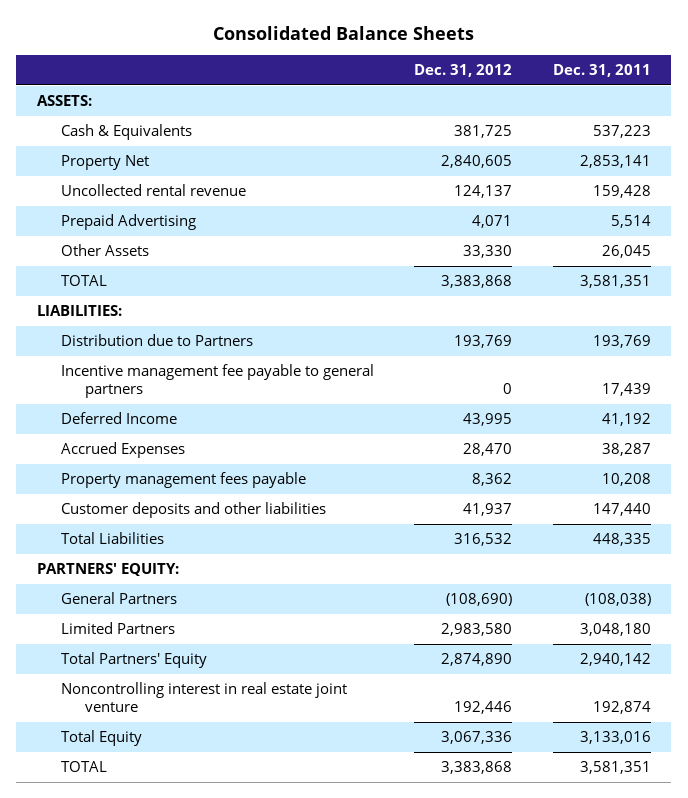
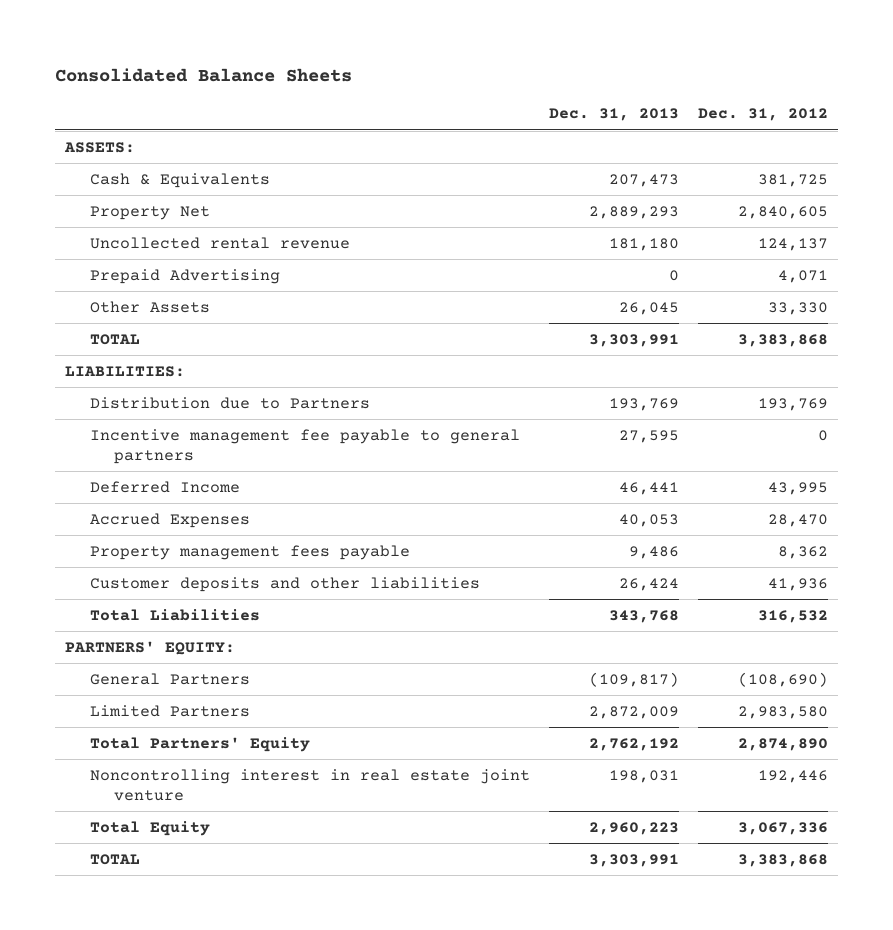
- | Dec. 31, 2012 | Dec. 31, 2011
+ | Dec. 31, 2013 | Dec. 31, 2012
- Customer deposits and other liabilities | 41,937 | 147,440
+ Customer deposits and other liabilities | 26,424 | 41,936

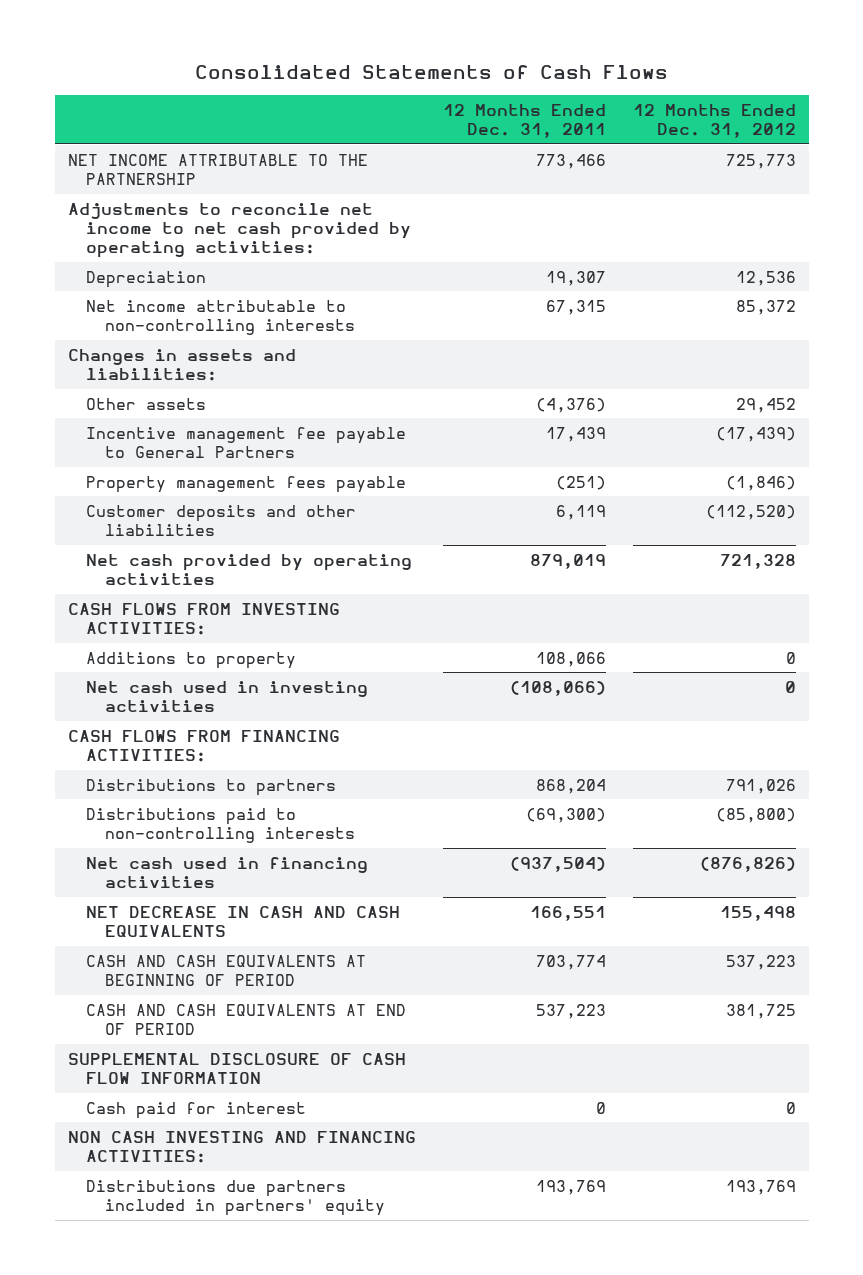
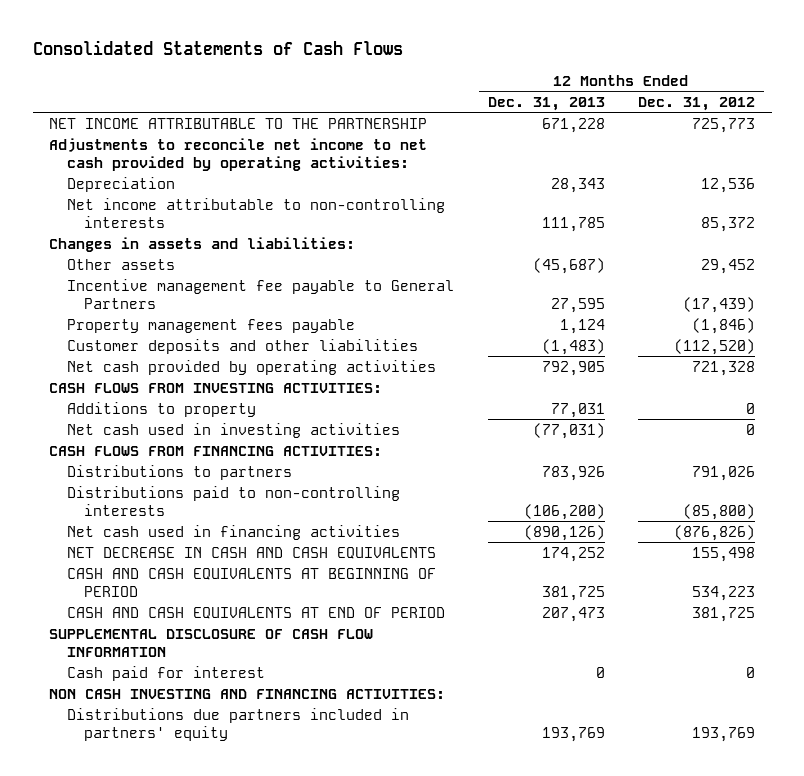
- | 12 Months Ended Dec. 31, 2011 | 12 Months Ended Dec. 31, 2012
+ | 12 Months Ended Dec. 31, 2013 | 12 Months Ended Dec. 31, 2012
- CASH AND CASH EQUIVALENTS AT BEGINNING OF PERIOD | 703,774 | 537,223
+ CASH AND CASH EQUIVALENTS AT BEGINNING OF PERIOD | 381,725 | 534,223

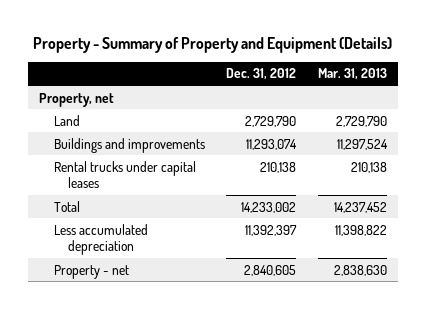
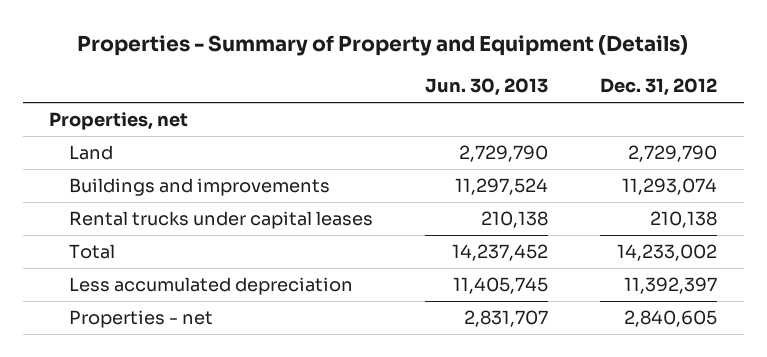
- Property - Summary of Property and Equipment (Details)
+ Properties - Summary of Property and Equipment (Details)
- | Dec. 31, 2012 | Mar. 31, 2013
+ | Jun. 30, 2013 | Dec. 31, 2012
- Property, net
+ Properties, net
- Property - net | 2,840,605 | 2,838,630
+ Properties - net | 2,831,707 | 2,840,605

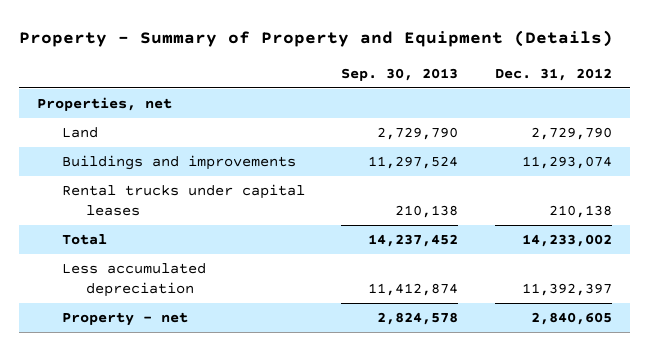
- Properties - Summary of Property and Equipment (Details)
+ Property - Summary of Property and Equipment (Details)
- | Jun. 30, 2013 | Dec. 31, 2012
+ | Sep. 30, 2013 | Dec. 31, 2012
- Properties - net | 2,831,707 | 2,840,605
+ Property - net | 2,824,578 | 2,840,605

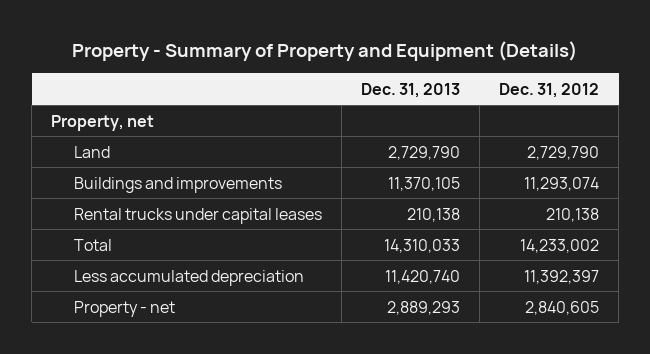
- | Sep. 30, 2013 | Dec. 31, 2012
+ | Dec. 31, 2013 | Dec. 31, 2012
- Properties, net
+ Property, net

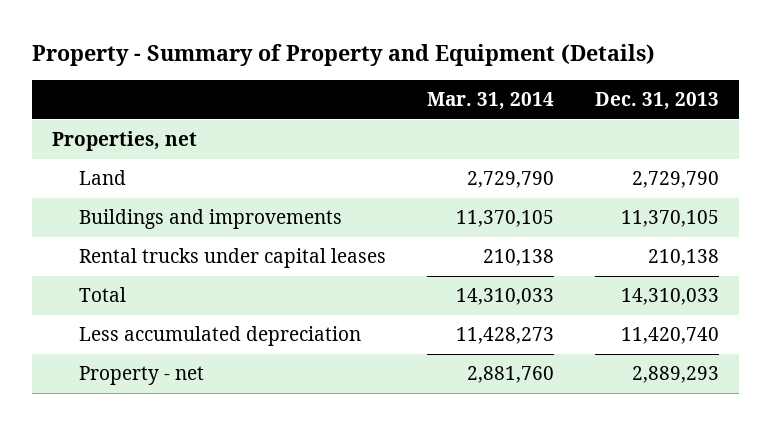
- | Dec. 31, 2013 | Dec. 31, 2012
+ | Mar. 31, 2014 | Dec. 31, 2013
- Property, net
+ Properties, net

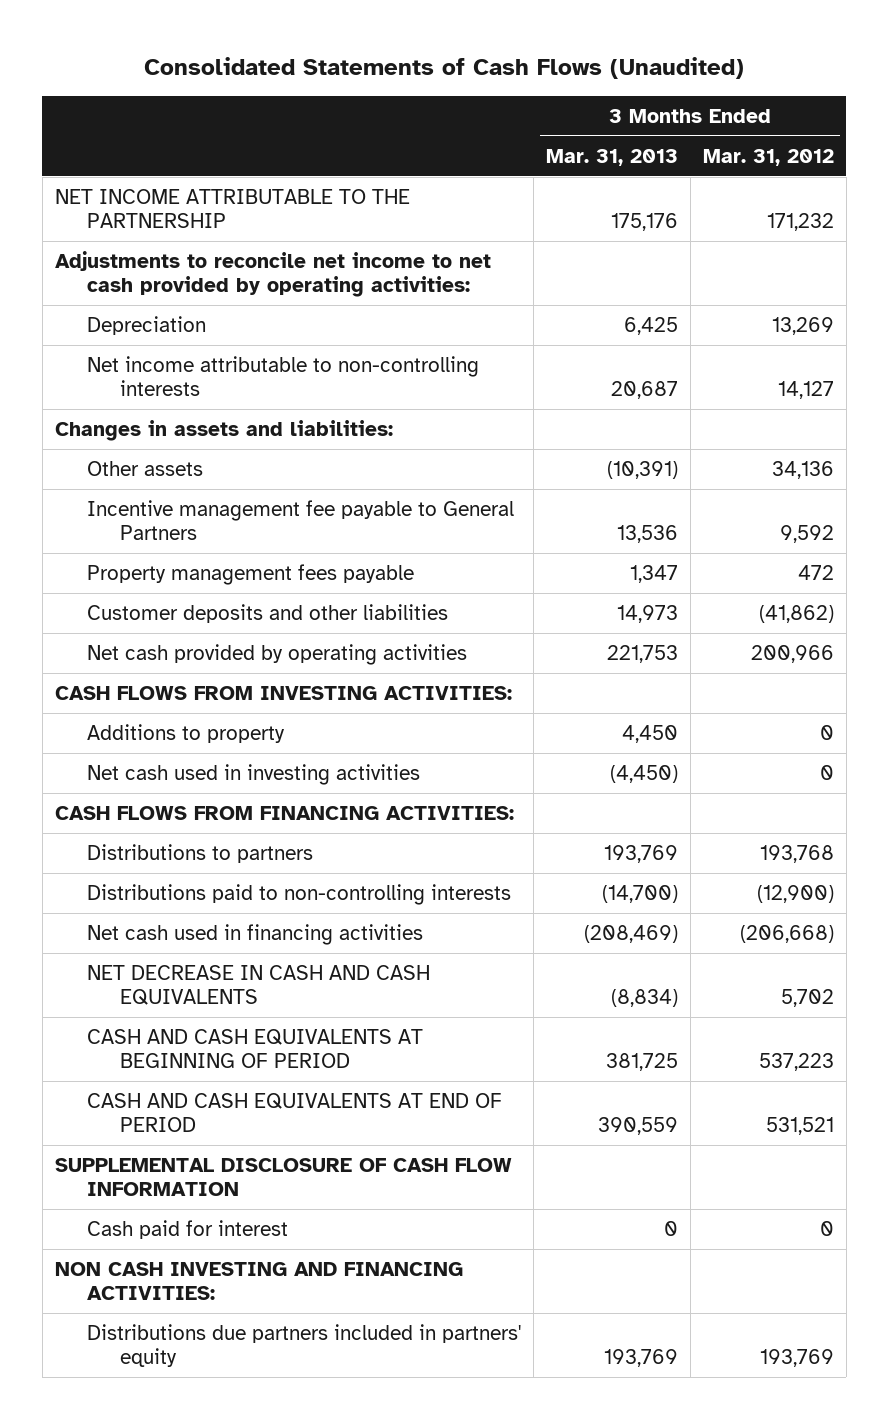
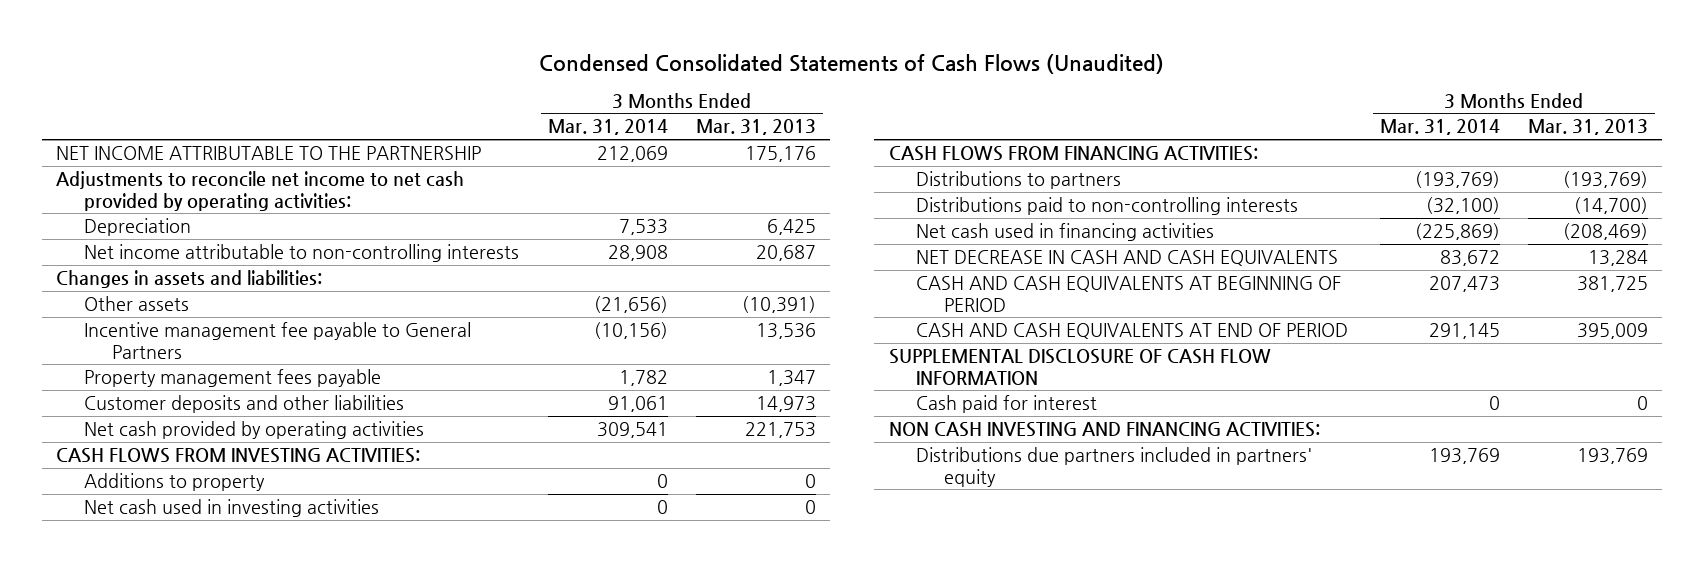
- Consolidated Statements of Cash Flows (Unaudited)
+ Condensed Consolidated Statements of Cash Flows (Unaudited)
- | 3 Months Ended Mar. 31, 2013 | 3 Months Ended Mar. 31, 2012
+ | 3 Months Ended Mar. 31, 2014 | 3 Months Ended Mar. 31, 2013
- Additions to property | 4,450 | 0
- Net cash used in investing activities | (4,450) | 0
+ Additions to property | 0 | 0
+ Net cash used in investing activities | 0 | 0
- Distributions to partners | 193,769 | 193,768
+ Distributions to partners | (193,769) | (193,769)
- NET DECREASE IN CASH AND CASH EQUIVALENTS | (8,834) | 5,702
+ NET DECREASE IN CASH AND CASH EQUIVALENTS | 83,672 | 13,284
- CASH AND CASH EQUIVALENTS AT END OF PERIOD | 390,559 | 531,521
+ CASH AND CASH EQUIVALENTS AT END OF PERIOD | 291,145 | 395,009

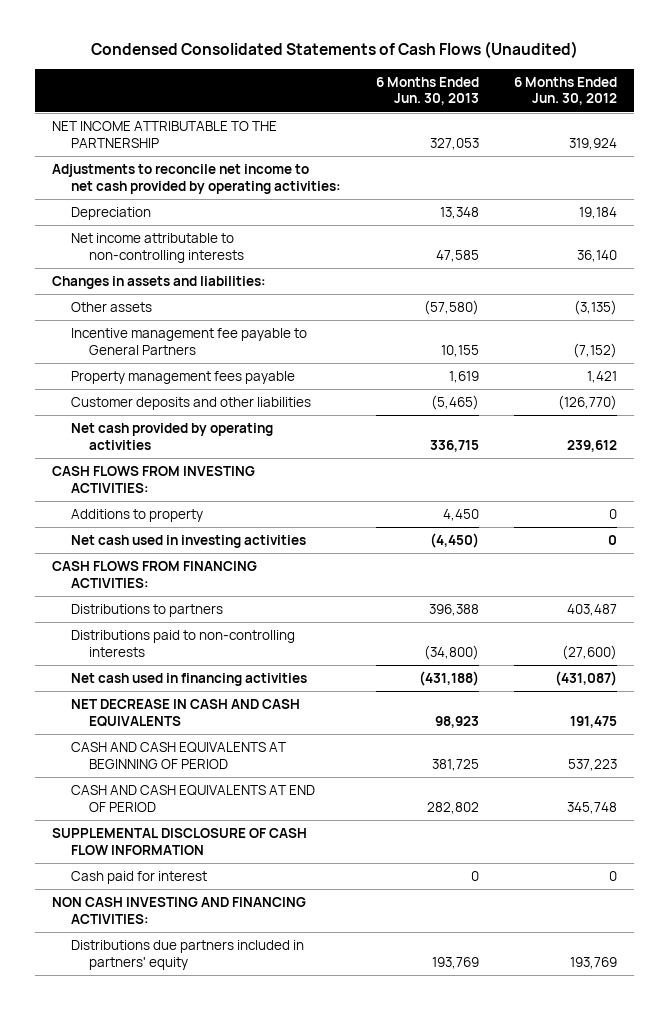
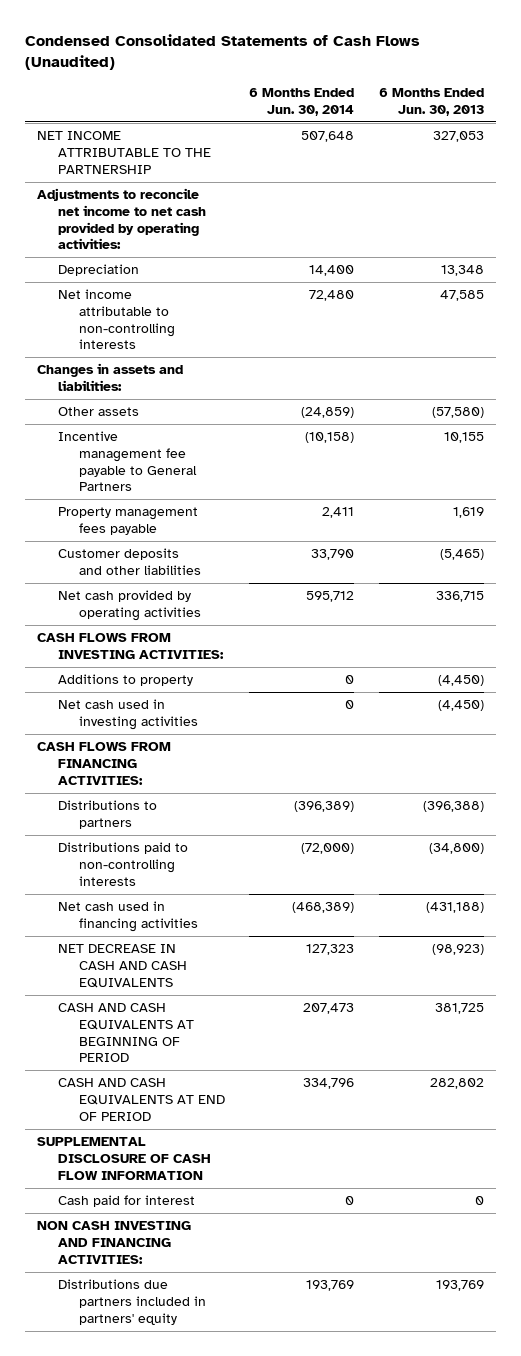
- | 6 Months Ended Jun. 30, 2013 | 6 Months Ended Jun. 30, 2012
+ | 6 Months Ended Jun. 30, 2014 | 6 Months Ended Jun. 30, 2013
- Additions to property | 4,450 | 0
+ Additions to property | 0 | (4,450)
- Distributions to partners | 396,388 | 403,487
+ Distributions to partners | (396,389) | (396,388)
- NET DECREASE IN CASH AND CASH EQUIVALENTS | 98,923 | 191,475
+ NET DECREASE IN CASH AND CASH EQUIVALENTS | 127,323 | (98,923)

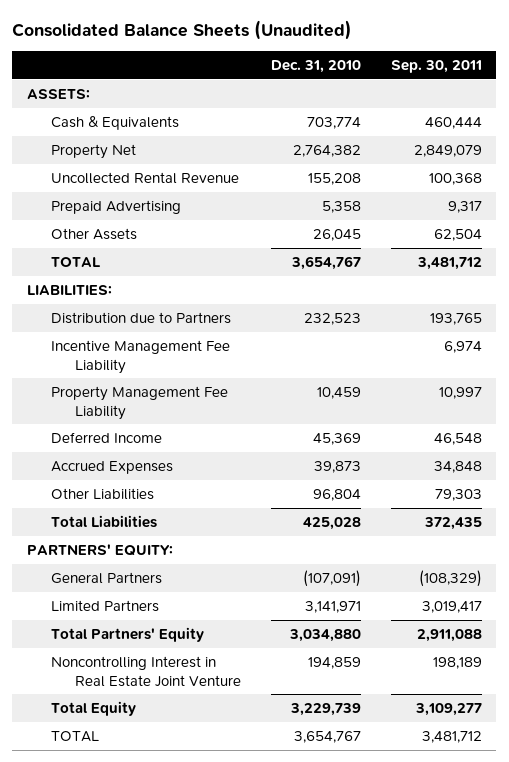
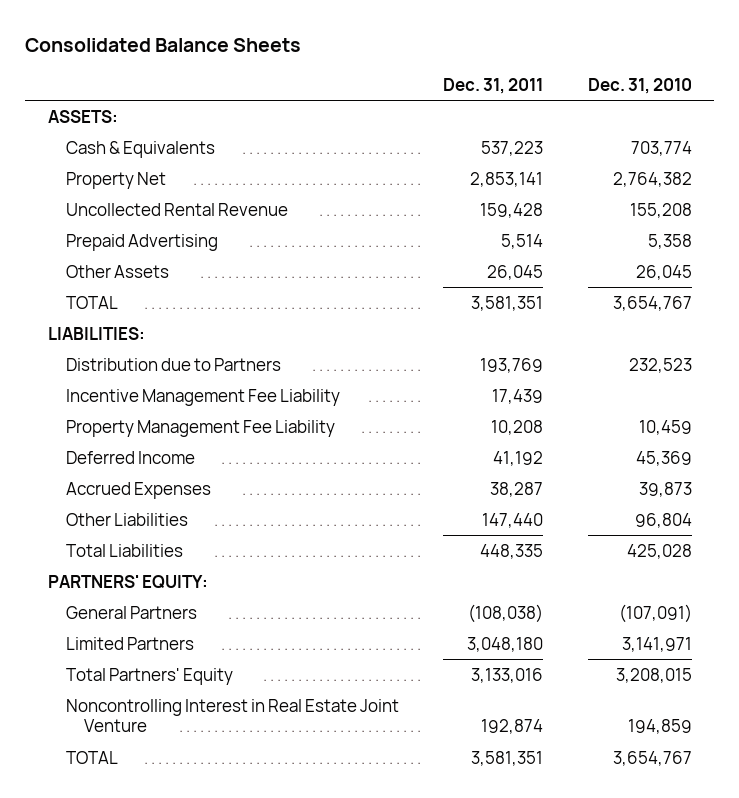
- Consolidated Balance Sheets (Unaudited)
+ Consolidated Balance Sheets
- | Dec. 31, 2010 | Sep. 30, 2011
+ | Dec. 31, 2011 | Dec. 31, 2010
- Total Partners' Equity | 3,034,880 | 2,911,088
+ Total Partners' Equity | 3,133,016 | 3,208,015
- Total Equity | 3,229,739 | 3,109,277

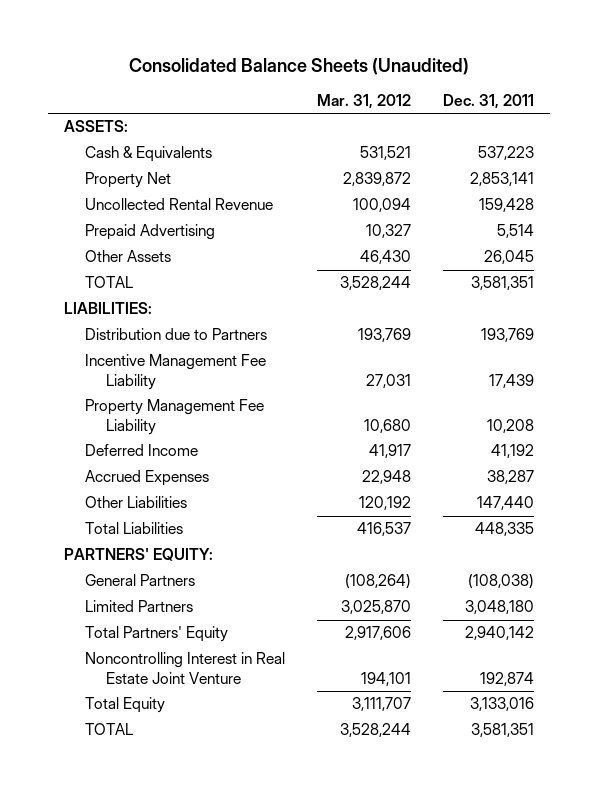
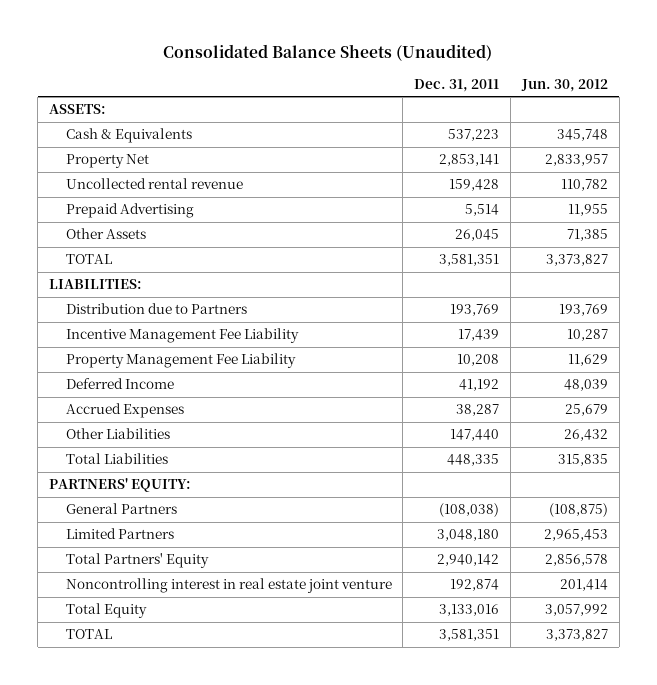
- | Mar. 31, 2012 | Dec. 31, 2011
+ | Dec. 31, 2011 | Jun. 30, 2012
- Uncollected Rental Revenue | 100,094 | 159,428
+ Uncollected rental revenue | 159,428 | 110,782
- Noncontrolling Interest in Real Estate Joint Venture | 194,101 | 192,874
+ Noncontrolling interest in real estate joint venture | 192,874 | 201,414

